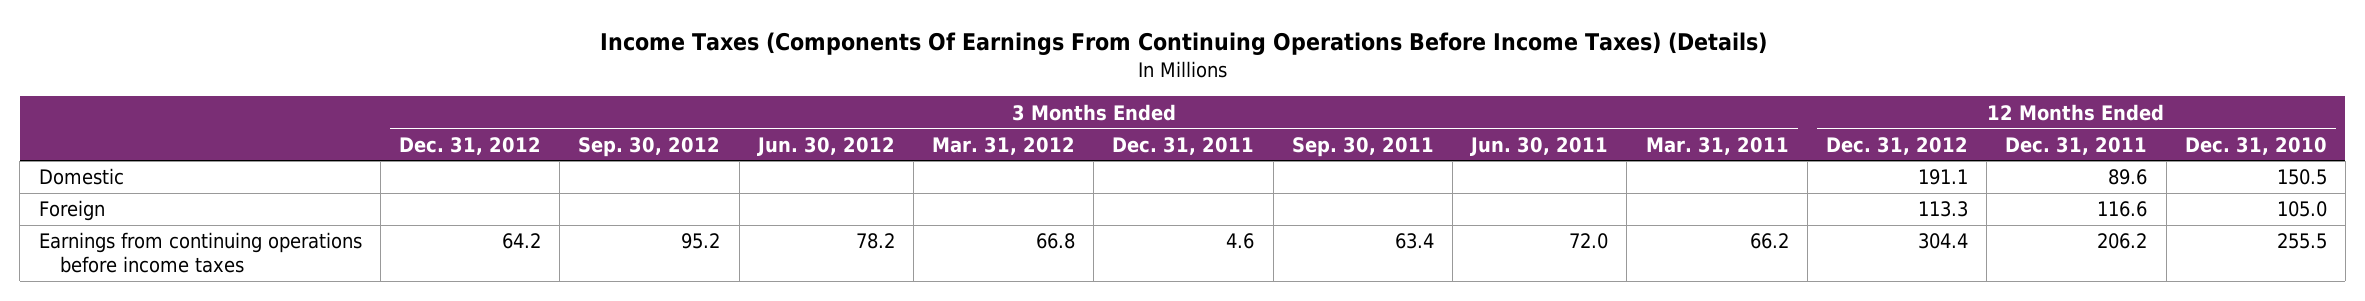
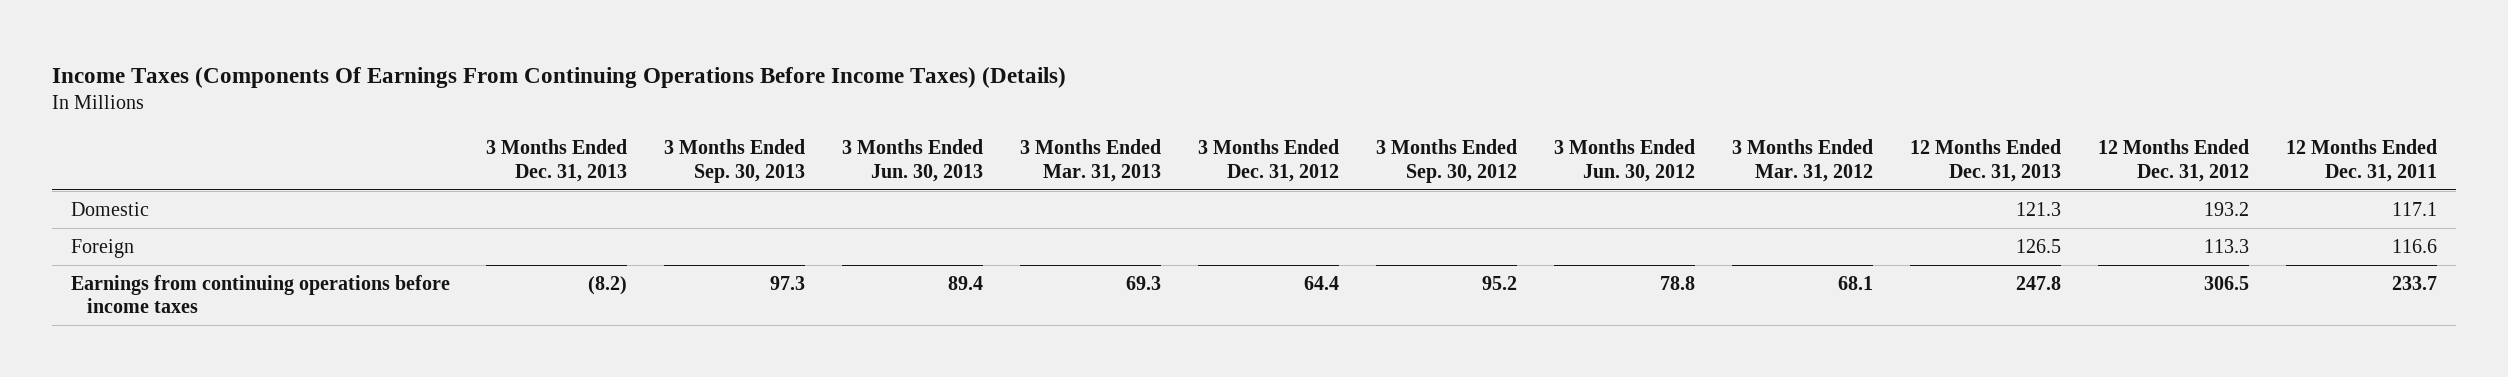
- | 3 Months Ended Dec. 31, 2012 | 3 Months Ended Sep. 30, 2012 | 3 Months Ended Jun. 30, 2012 | 3 Months Ended Mar. 31, 2012 | 3 Months Ended Dec. 31, 2011 | 3 Months Ended Sep. 30, 2011 | 3 Months Ended Jun. 30, 2011 | 3 Months Ended Mar. 31, 2011 | 12 Months Ended Dec. 31, 2012 | 12 Months Ended Dec. 31, 2011 | 12 Months Ended Dec. 31, 2010
+ | 3 Months Ended Dec. 31, 2013 | 3 Months Ended Sep. 30, 2013 | 3 Months Ended Jun. 30, 2013 | 3 Months Ended Mar. 31, 2013 | 3 Months Ended Dec. 31, 2012 | 3 Months Ended Sep. 30, 2012 | 3 Months Ended Jun. 30, 2012 | 3 Months Ended Mar. 31, 2012 | 12 Months Ended Dec. 31, 2013 | 12 Months Ended Dec. 31, 2012 | 12 Months Ended Dec. 31, 2011
- Domestic | | | | | | | | | 191.1 | 89.6 | 150.5
+ Domestic | | | | | | | | | 121.3 | 193.2 | 117.1
- Earnings from continuing operations before income taxes | 64.2 | 95.2 | 78.2 | 66.8 | 4.6 | 63.4 | 72.0 | 66.2 | 304.4 | 206.2 | 255.5
+ Earnings from continuing operations before income taxes | (8.2) | 97.3 | 89.4 | 69.3 | 64.4 | 95.2 | 78.8 | 68.1 | 247.8 | 306.5 | 233.7

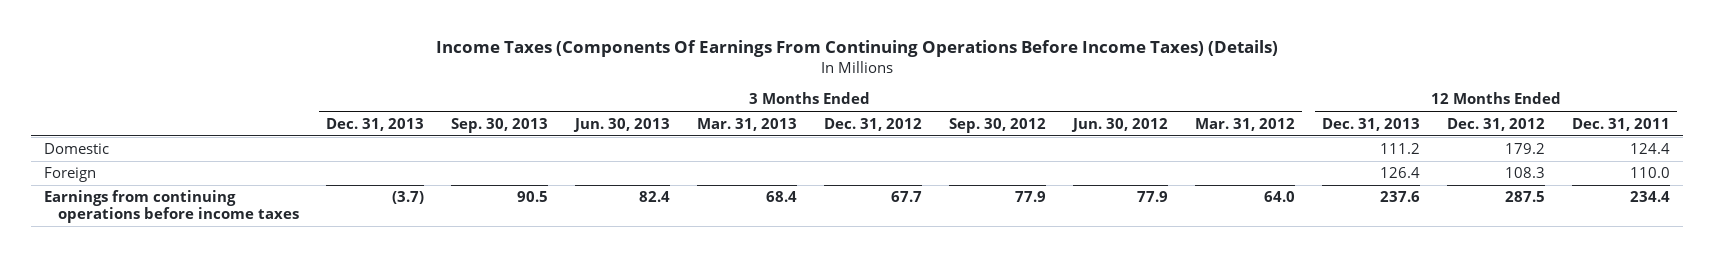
- Domestic | | | | | | | | | 121.3 | 193.2 | 117.1
- Foreign | | | | | | | | | 126.5 | 113.3 | 116.6
- Earnings from continuing operations before income taxes | (8.2) | 97.3 | 89.4 | 69.3 | 64.4 | 95.2 | 78.8 | 68.1 | 247.8 | 306.5 | 233.7
+ Domestic | | | | | | | | | 111.2 | 179.2 | 124.4
+ Foreign | | | | | | | | | 126.4 | 108.3 | 110.0
+ Earnings from continuing operations before income taxes | (3.7) | 90.5 | 82.4 | 68.4 | 67.7 | 77.9 | 77.9 | 64.0 | 237.6 | 287.5 | 234.4

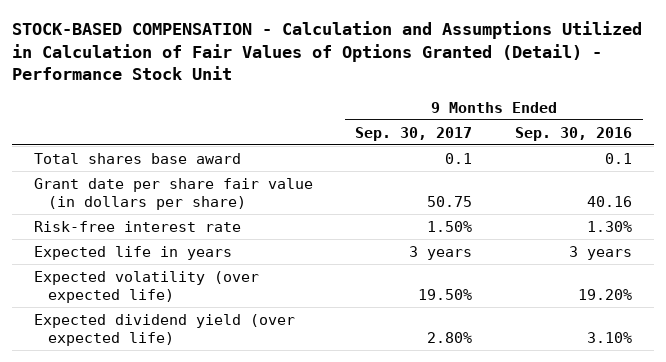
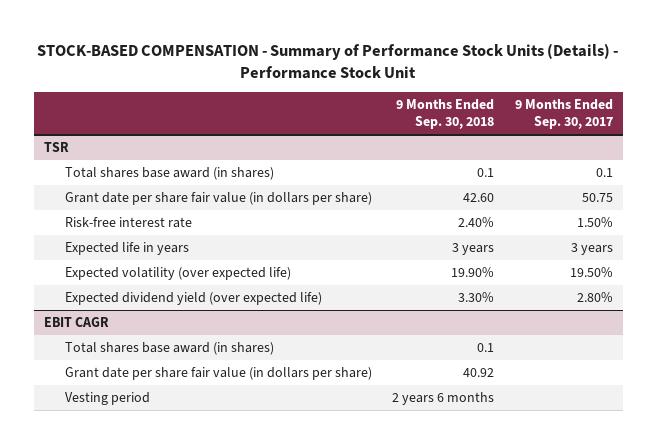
- STOCK-BASED COMPENSATION - Calculation and Assumptions Utilized in Calculation of Fair Values of Options Granted (Detail) - Performance Stock Unit
+ STOCK-BASED COMPENSATION - Summary of Performance Stock Units (Details) - Performance Stock Unit
- | 9 Months Ended Sep. 30, 2017 | 9 Months Ended Sep. 30, 2016
+ | 9 Months Ended Sep. 30, 2018 | 9 Months Ended Sep. 30, 2017
- Total shares base award | 0.1 | 0.1
+ TSR
+ Total shares base award (in shares) | 0.1 | 0.1
+ EBIT CAGR
+ Total shares base award (in shares) | 0.1 |
+ Grant date per share fair value (in dollars per share) | 40.92 |
+ Vesting period | 2 years 6 months |

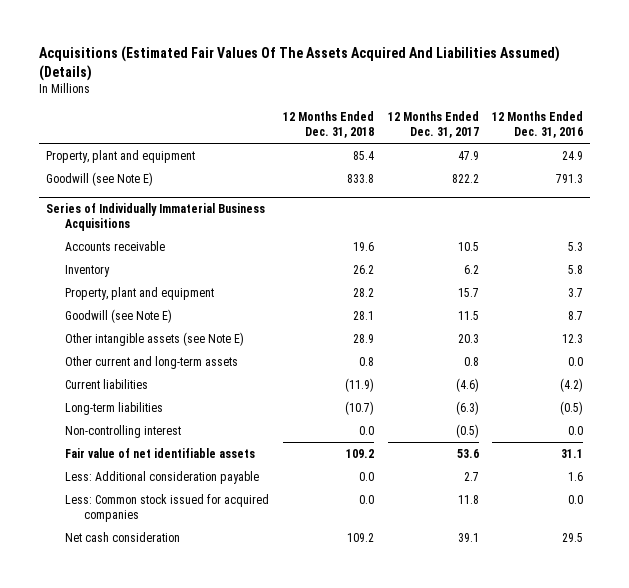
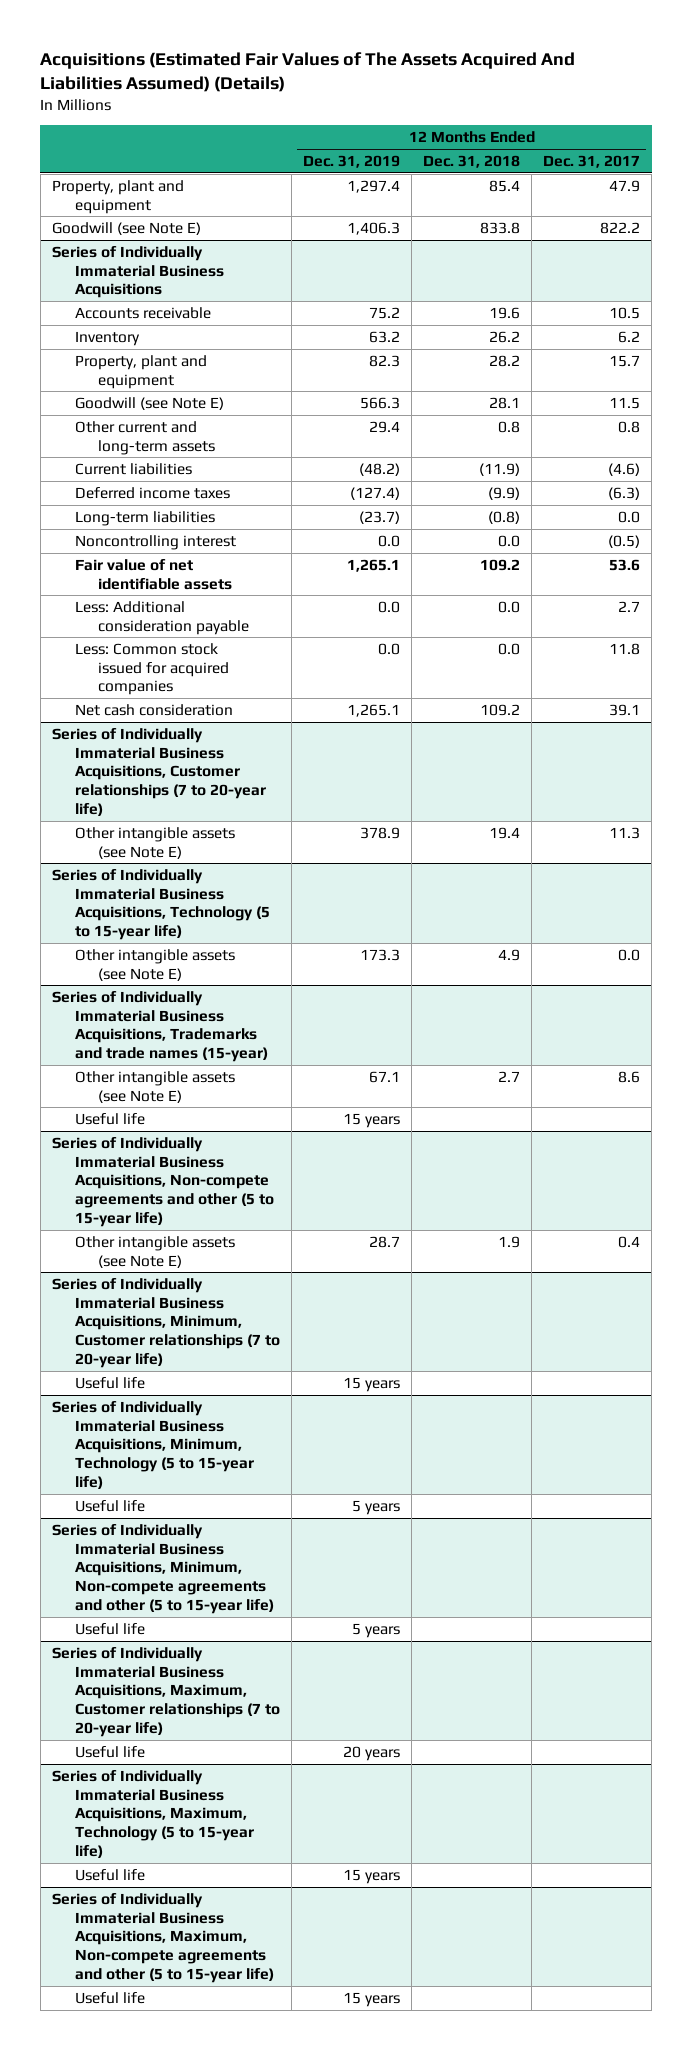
- Acquisitions (Estimated Fair Values Of The Assets Acquired And Liabilities Assumed) (Details)
+ Acquisitions (Estimated Fair Values of The Assets Acquired And Liabilities Assumed) (Details)
- | 12 Months Ended Dec. 31, 2018 | 12 Months Ended Dec. 31, 2017 | 12 Months Ended Dec. 31, 2016
+ | 12 Months Ended Dec. 31, 2019 | 12 Months Ended Dec. 31, 2018 | 12 Months Ended Dec. 31, 2017
@ Series of Individually Immaterial Business Acquisitions
- Other intangible assets (see Note E) | 28.9 | 20.3 | 12.3
- Long-term liabilities | (10.7) | (6.3) | (0.5)
- Non-controlling interest | 0.0 | (0.5) | 0.0
+ Deferred income taxes | (127.4) | (9.9) | (6.3)
+ Long-term liabilities | (23.7) | (0.8) | 0.0
+ Noncontrolling interest | 0.0 | 0.0 | (0.5)
+ Series of Individually Immaterial Business Acquisitions, Customer relationships (7 to 20-year life)
+ Other intangible assets (see Note E) | 378.9 | 19.4 | 11.3
+ Series of Individually Immaterial Business Acquisitions, Technology (5 to 15-year life)
+ Other intangible assets (see Note E) | 173.3 | 4.9 | 0.0
+ Series of Individually Immaterial Business Acquisitions, Trademarks and trade names (15-year)
+ Other intangible assets (see Note E) | 67.1 | 2.7 | 8.6
+ Useful life | 15 years | |
+ Series of Individually Immaterial Business Acquisitions, Non-compete agreements and other (5 to 15-year life)
+ Other intangible assets (see Note E) | 28.7 | 1.9 | 0.4
+ Series of Individually Immaterial Business Acquisitions, Minimum, Customer relationships (7 to 20-year life)
+ Useful life | 15 years | |
+ Series of Individually Immaterial Business Acquisitions, Minimum, Technology (5 to 15-year life)
+ Useful life | 5 years | |
+ Series of Individually Immaterial Business Acquisitions, Minimum, Non-compete agreements and other (5 to 15-year life)
+ Useful life | 5 years | |
+ Series of Individually Immaterial Business Acquisitions, Maximum, Customer relationships (7 to 20-year life)
+ Useful life | 20 years | |
+ Series of Individually Immaterial Business Acquisitions, Maximum, Technology (5 to 15-year life)
+ Useful life | 15 years | |
+ Series of Individually Immaterial Business Acquisitions, Maximum, Non-compete agreements and other (5 to 15-year life)
+ Useful life | 15 years | |

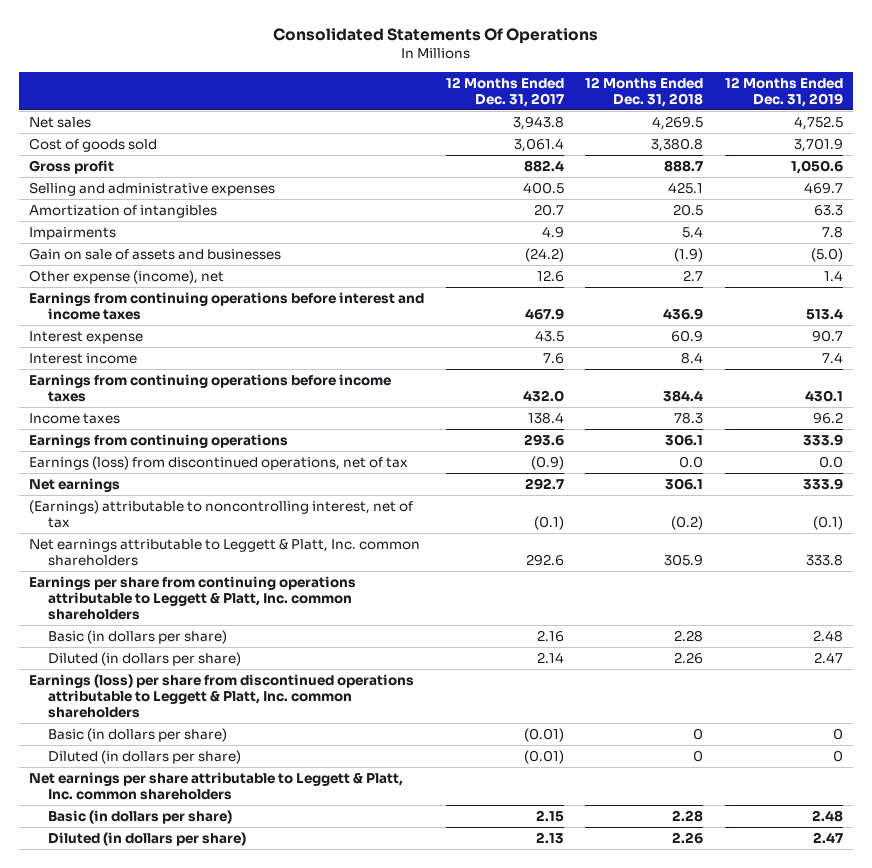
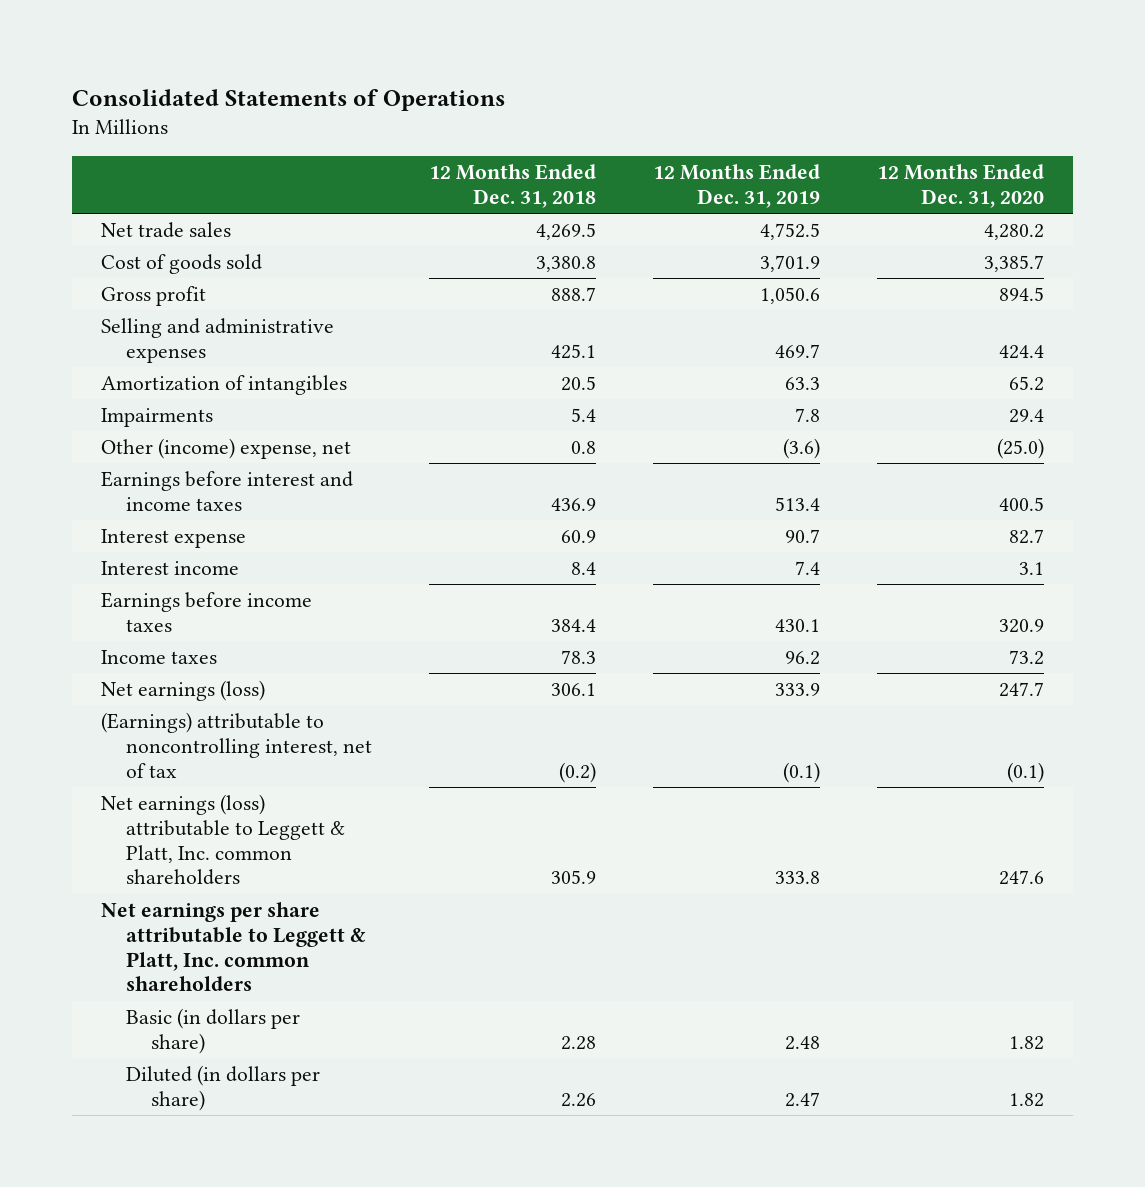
- Consolidated Statements Of Operations
+ Consolidated Statements of Operations
- | 12 Months Ended Dec. 31, 2017 | 12 Months Ended Dec. 31, 2018 | 12 Months Ended Dec. 31, 2019
+ | 12 Months Ended Dec. 31, 2018 | 12 Months Ended Dec. 31, 2019 | 12 Months Ended Dec. 31, 2020
- Net sales | 3,943.8 | 4,269.5 | 4,752.5
+ Net trade sales | 4,269.5 | 4,752.5 | 4,280.2
- Gain on sale of assets and businesses | (24.2) | (1.9) | (5.0)
- Other expense (income), net | 12.6 | 2.7 | 1.4
- Earnings from continuing operations before interest and income taxes | 467.9 | 436.9 | 513.4
+ Other (income) expense, net | 0.8 | (3.6) | (25.0)
+ Earnings before interest and income taxes | 436.9 | 513.4 | 400.5
- Earnings from continuing operations before income taxes | 432.0 | 384.4 | 430.1
+ Earnings before income taxes | 384.4 | 430.1 | 320.9
- Earnings from continuing operations | 293.6 | 306.1 | 333.9
- Earnings (loss) from discontinued operations, net of tax | (0.9) | 0.0 | 0.0
- Net earnings | 292.7 | 306.1 | 333.9
+ Net earnings (loss) | 306.1 | 333.9 | 247.7
- Net earnings attributable to Leggett & Platt, Inc. common shareholders | 292.6 | 305.9 | 333.8
- Earnings per share from continuing operations attributable to Leggett & Platt, Inc. common shareholders
- Basic (in dollars per share) | 2.16 | 2.28 | 2.48
- Diluted (in dollars per share) | 2.14 | 2.26 | 2.47
- Earnings (loss) per share from discontinued operations attributable to Leggett & Platt, Inc. common shareholders
- Basic (in dollars per share) | (0.01) | 0 | 0
- Diluted (in dollars per share) | (0.01) | 0 | 0
+ Net earnings (loss) attributable to Leggett & Platt, Inc. common shareholders | 305.9 | 333.8 | 247.6

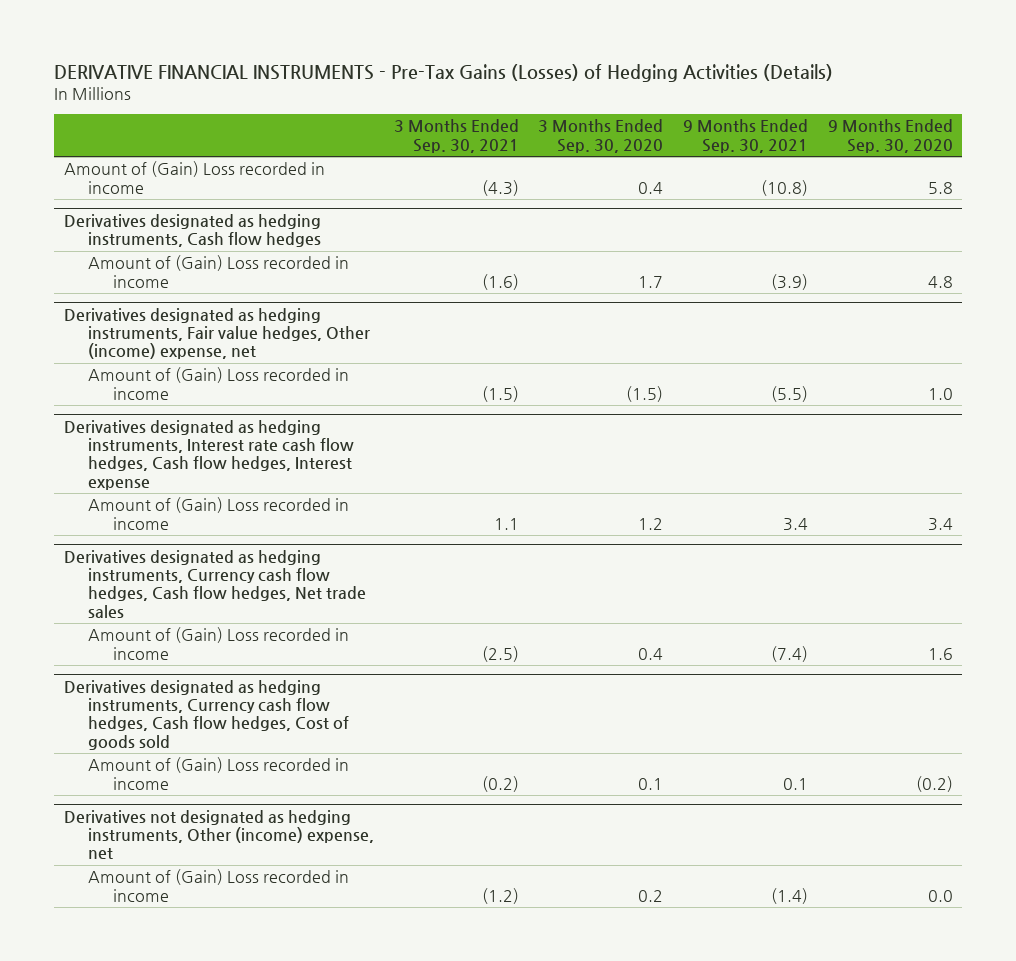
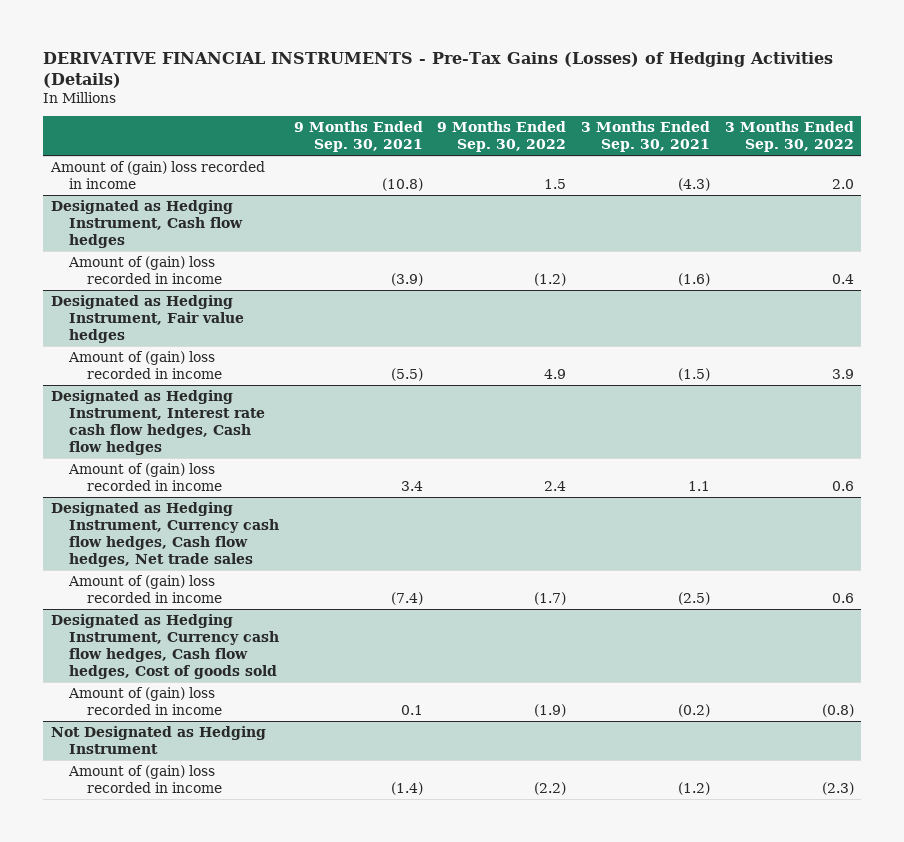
- | 3 Months Ended Sep. 30, 2021 | 3 Months Ended Sep. 30, 2020 | 9 Months Ended Sep. 30, 2021 | 9 Months Ended Sep. 30, 2020
+ | 9 Months Ended Sep. 30, 2021 | 9 Months Ended Sep. 30, 2022 | 3 Months Ended Sep. 30, 2021 | 3 Months Ended Sep. 30, 2022
- Amount of (Gain) Loss recorded in income | (4.3) | 0.4 | (10.8) | 5.8
- Derivatives designated as hedging instruments, Cash flow hedges
- Amount of (Gain) Loss recorded in income | (1.6) | 1.7 | (3.9) | 4.8
- Derivatives designated as hedging instruments, Fair value hedges, Other (income) expense, net
- Amount of (Gain) Loss recorded in income | (1.5) | (1.5) | (5.5) | 1.0
- Derivatives designated as hedging instruments, Interest rate cash flow hedges, Cash flow hedges, Interest expense
- Amount of (Gain) Loss recorded in income | 1.1 | 1.2 | 3.4 | 3.4
- Derivatives designated as hedging instruments, Currency cash flow hedges, Cash flow hedges, Net trade sales
- Amount of (Gain) Loss recorded in income | (2.5) | 0.4 | (7.4) | 1.6
- Derivatives designated as hedging instruments, Currency cash flow hedges, Cash flow hedges, Cost of goods sold
- Amount of (Gain) Loss recorded in income | (0.2) | 0.1 | 0.1 | (0.2)
- Derivatives not designated as hedging instruments, Other (income) expense, net
- Amount of (Gain) Loss recorded in income | (1.2) | 0.2 | (1.4) | 0.0
+ Amount of (gain) loss recorded in income | (10.8) | 1.5 | (4.3) | 2.0
+ Designated as Hedging Instrument, Cash flow hedges
+ Amount of (gain) loss recorded in income | (3.9) | (1.2) | (1.6) | 0.4
+ Designated as Hedging Instrument, Fair value hedges
+ Amount of (gain) loss recorded in income | (5.5) | 4.9 | (1.5) | 3.9
+ Designated as Hedging Instrument, Interest rate cash flow hedges, Cash flow hedges
+ Amount of (gain) loss recorded in income | 3.4 | 2.4 | 1.1 | 0.6
+ Designated as Hedging Instrument, Currency cash flow hedges, Cash flow hedges, Net trade sales
+ Amount of (gain) loss recorded in income | (7.4) | (1.7) | (2.5) | 0.6
+ Designated as Hedging Instrument, Currency cash flow hedges, Cash flow hedges, Cost of goods sold
+ Amount of (gain) loss recorded in income | 0.1 | (1.9) | (0.2) | (0.8)
+ Not Designated as Hedging Instrument
+ Amount of (gain) loss recorded in income | (1.4) | (2.2) | (1.2) | (2.3)

